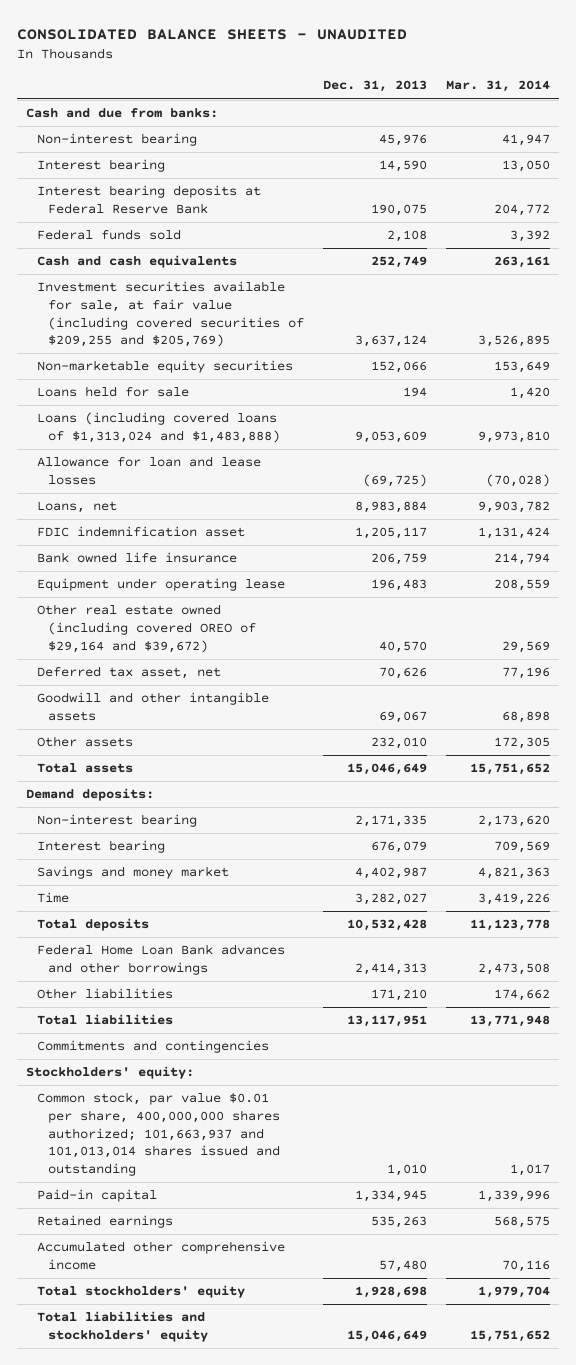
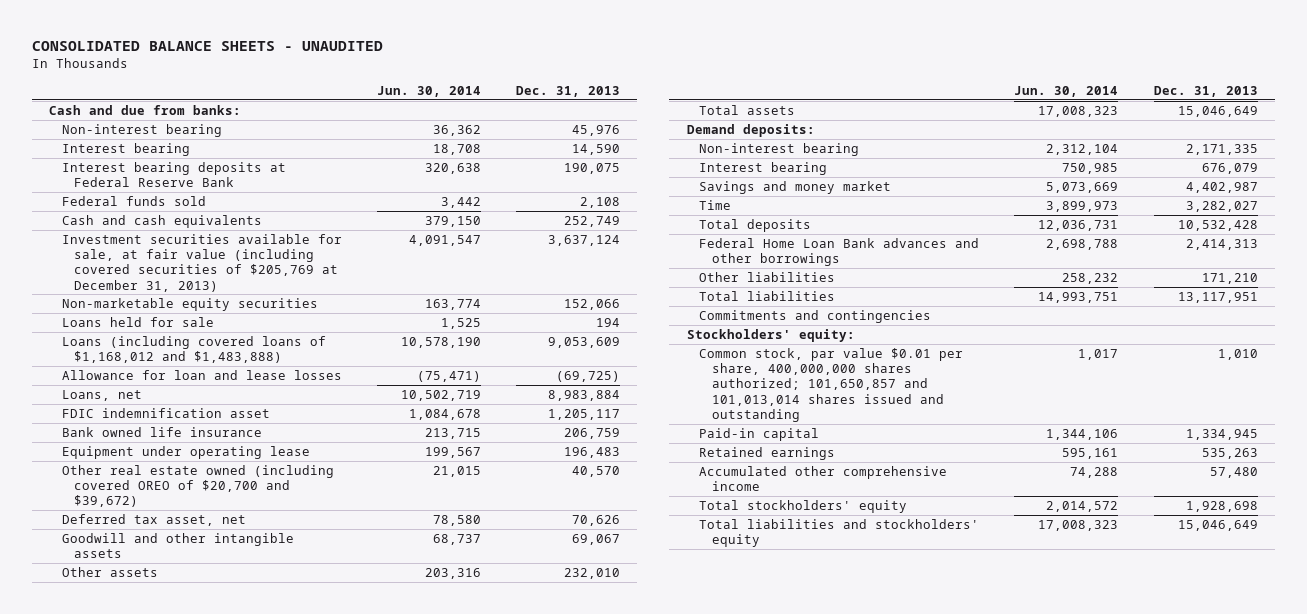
- | Dec. 31, 2013 | Mar. 31, 2014
+ | Jun. 30, 2014 | Dec. 31, 2013
- Investment securities available for sale, at fair value (including covered securities of $209,255 and $205,769) | 3,637,124 | 3,526,895
+ Investment securities available for sale, at fair value (including covered securities of $205,769 at December 31, 2013) | 4,091,547 | 3,637,124
- Loans (including covered loans of $1,313,024 and $1,483,888) | 9,053,609 | 9,973,810
+ Loans (including covered loans of $1,168,012 and $1,483,888) | 10,578,190 | 9,053,609
- Other real estate owned (including covered OREO of $29,164 and $39,672) | 40,570 | 29,569
+ Other real estate owned (including covered OREO of $20,700 and $39,672) | 21,015 | 40,570
- Common stock, par value $0.01 per share, 400,000,000 shares authorized; 101,663,937 and 101,013,014 shares issued and outstanding | 1,010 | 1,017
+ Common stock, par value $0.01 per share, 400,000,000 shares authorized; 101,650,857 and 101,013,014 shares issued and outstanding | 1,017 | 1,010

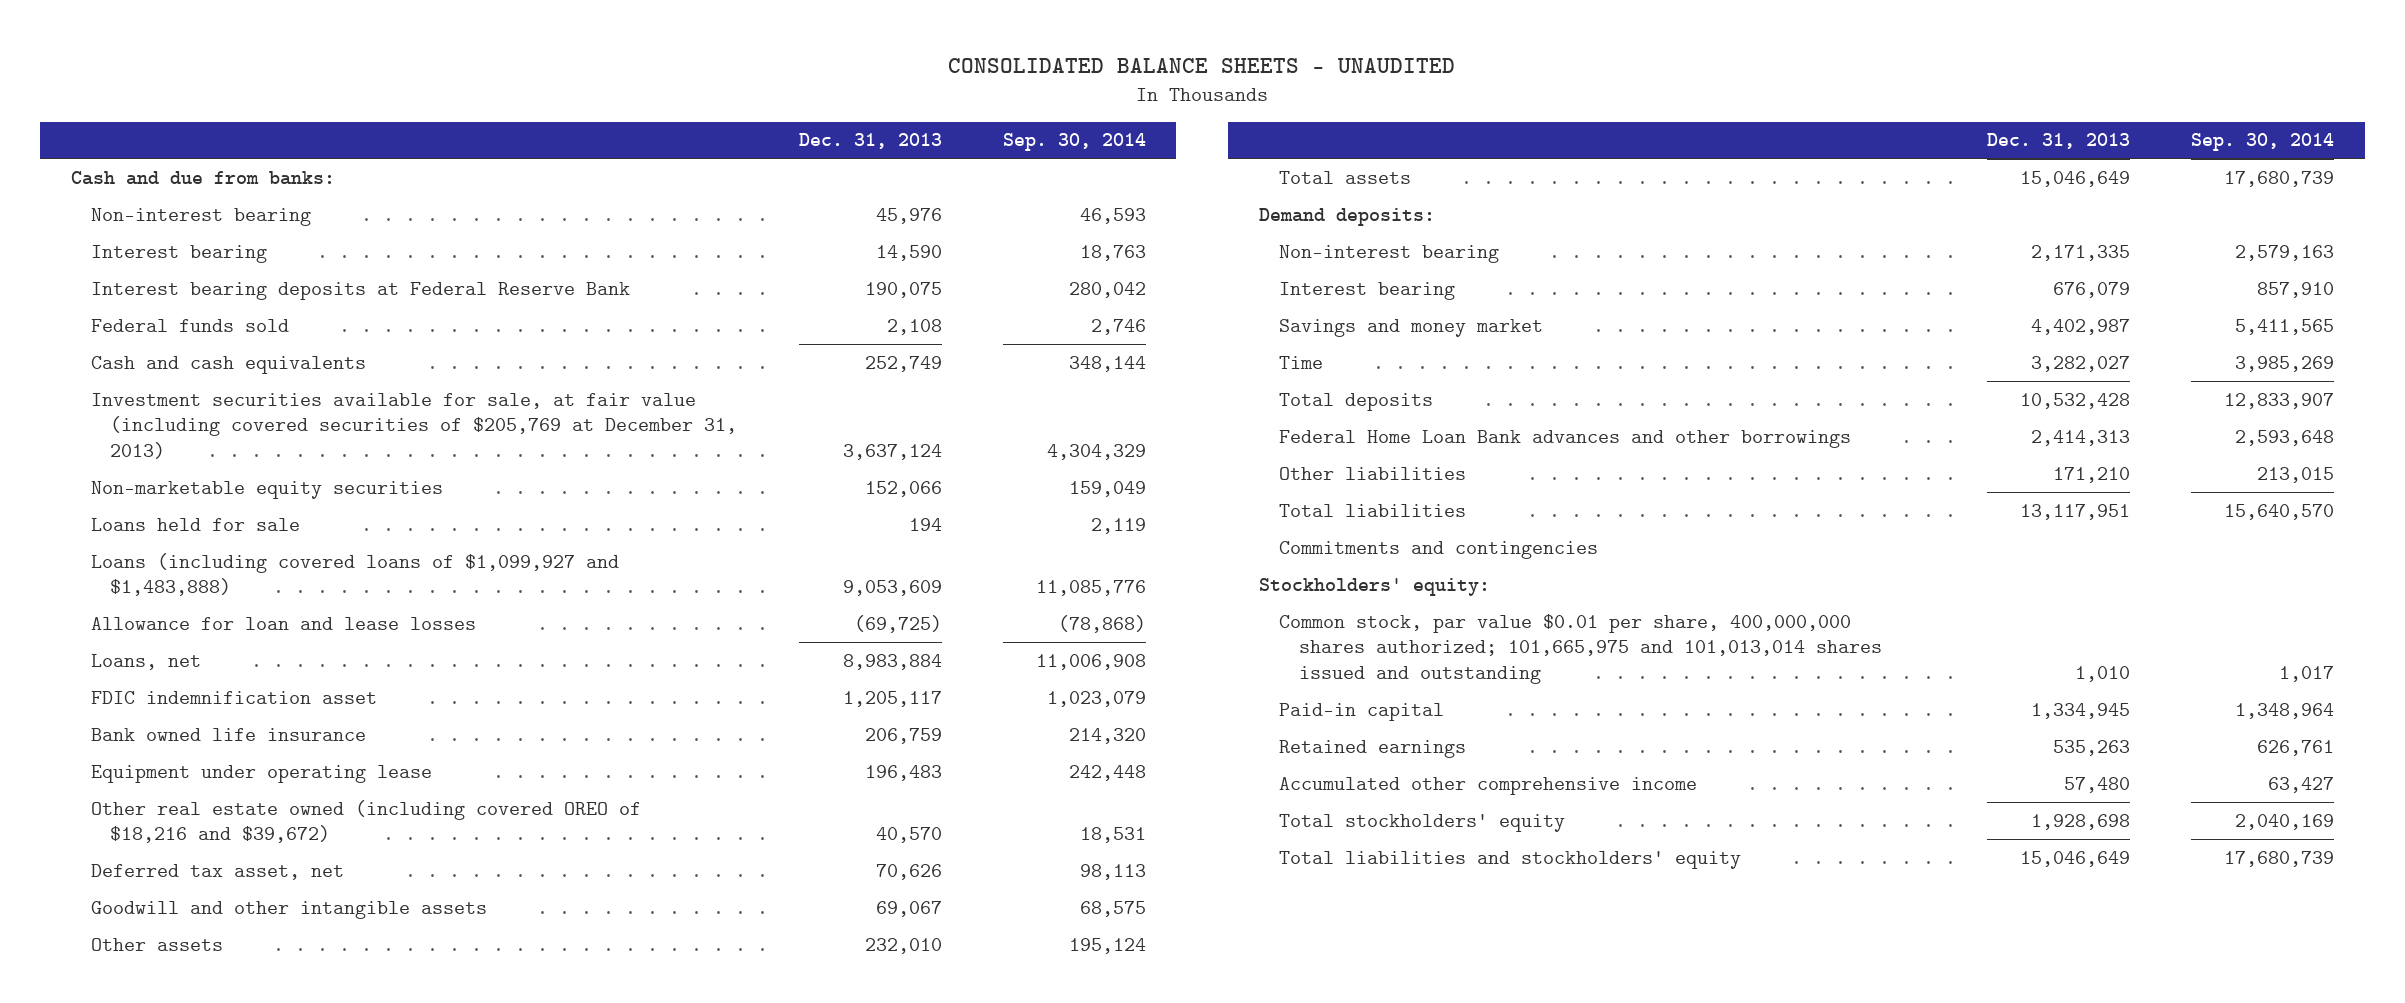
- | Jun. 30, 2014 | Dec. 31, 2013
+ | Dec. 31, 2013 | Sep. 30, 2014
- Loans (including covered loans of $1,168,012 and $1,483,888) | 10,578,190 | 9,053,609
+ Loans (including covered loans of $1,099,927 and $1,483,888) | 9,053,609 | 11,085,776
- Other real estate owned (including covered OREO of $20,700 and $39,672) | 21,015 | 40,570
+ Other real estate owned (including covered OREO of $18,216 and $39,672) | 40,570 | 18,531
- Common stock, par value $0.01 per share, 400,000,000 shares authorized; 101,650,857 and 101,013,014 shares issued and outstanding | 1,017 | 1,010
+ Common stock, par value $0.01 per share, 400,000,000 shares authorized; 101,665,975 and 101,013,014 shares issued and outstanding | 1,010 | 1,017

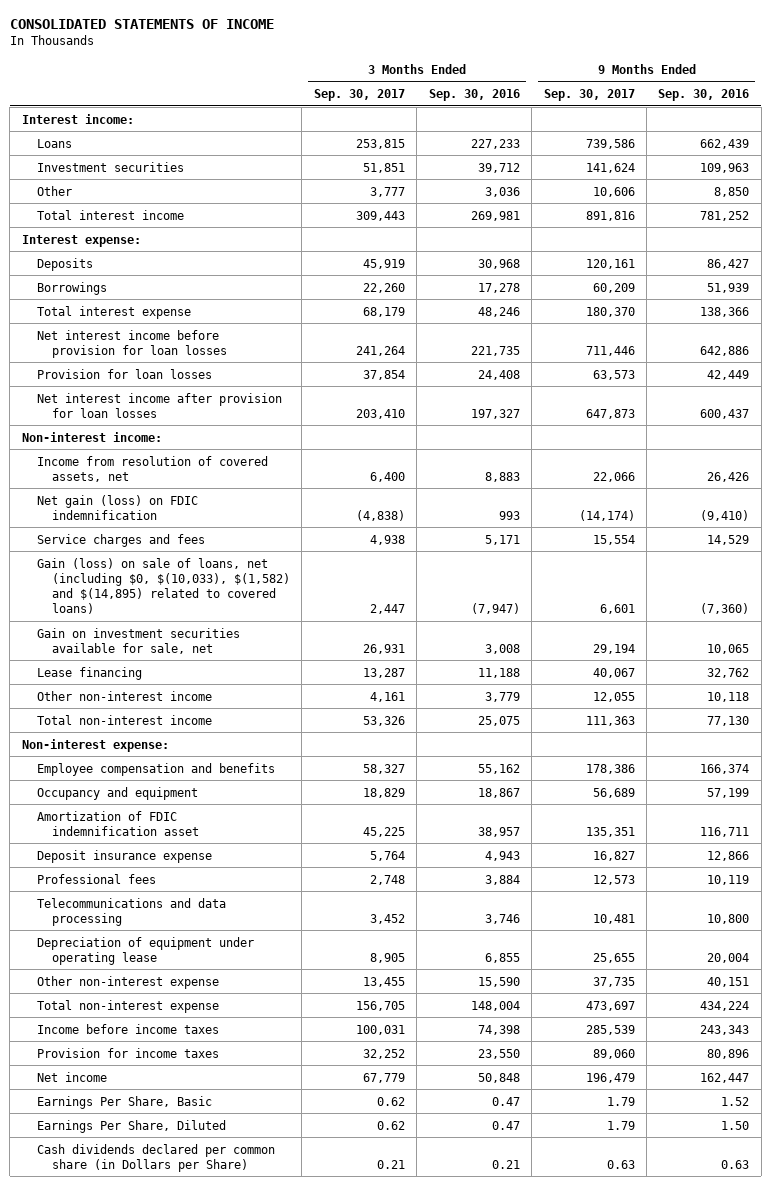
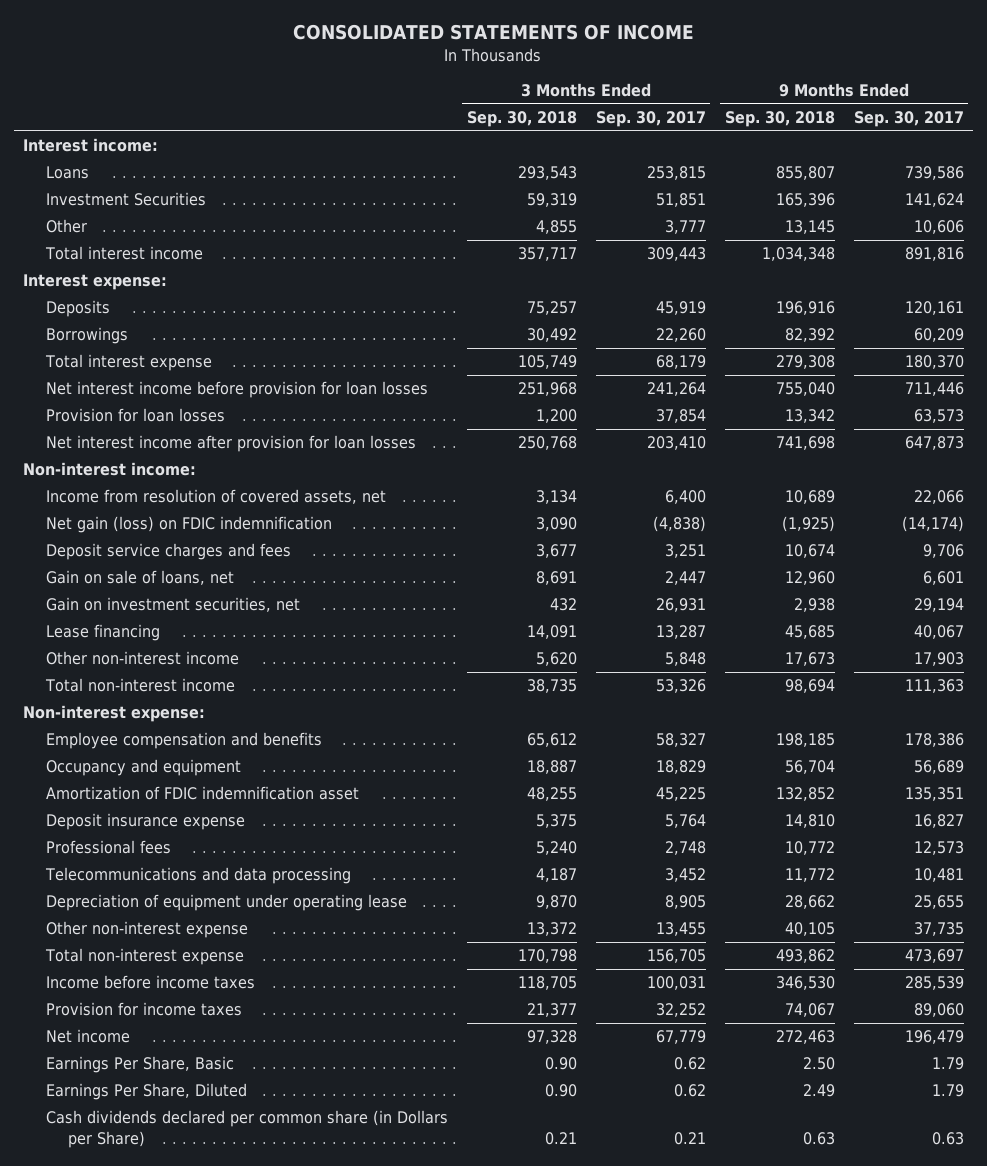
- | 3 Months Ended Sep. 30, 2017 | 3 Months Ended Sep. 30, 2016 | 9 Months Ended Sep. 30, 2017 | 9 Months Ended Sep. 30, 2016
+ | 3 Months Ended Sep. 30, 2018 | 3 Months Ended Sep. 30, 2017 | 9 Months Ended Sep. 30, 2018 | 9 Months Ended Sep. 30, 2017
- Investment securities | 51,851 | 39,712 | 141,624 | 109,963
+ Investment Securities | 59,319 | 51,851 | 165,396 | 141,624
- Service charges and fees | 4,938 | 5,171 | 15,554 | 14,529
- Gain (loss) on sale of loans, net (including $0, $(10,033), $(1,582) and $(14,895) related to covered loans) | 2,447 | (7,947) | 6,601 | (7,360)
- Gain on investment securities available for sale, net | 26,931 | 3,008 | 29,194 | 10,065
+ Deposit service charges and fees | 3,677 | 3,251 | 10,674 | 9,706
+ Gain on sale of loans, net | 8,691 | 2,447 | 12,960 | 6,601
+ Gain on investment securities, net | 432 | 26,931 | 2,938 | 29,194
- Other non-interest income | 4,161 | 3,779 | 12,055 | 10,118
+ Other non-interest income | 5,620 | 5,848 | 17,673 | 17,903

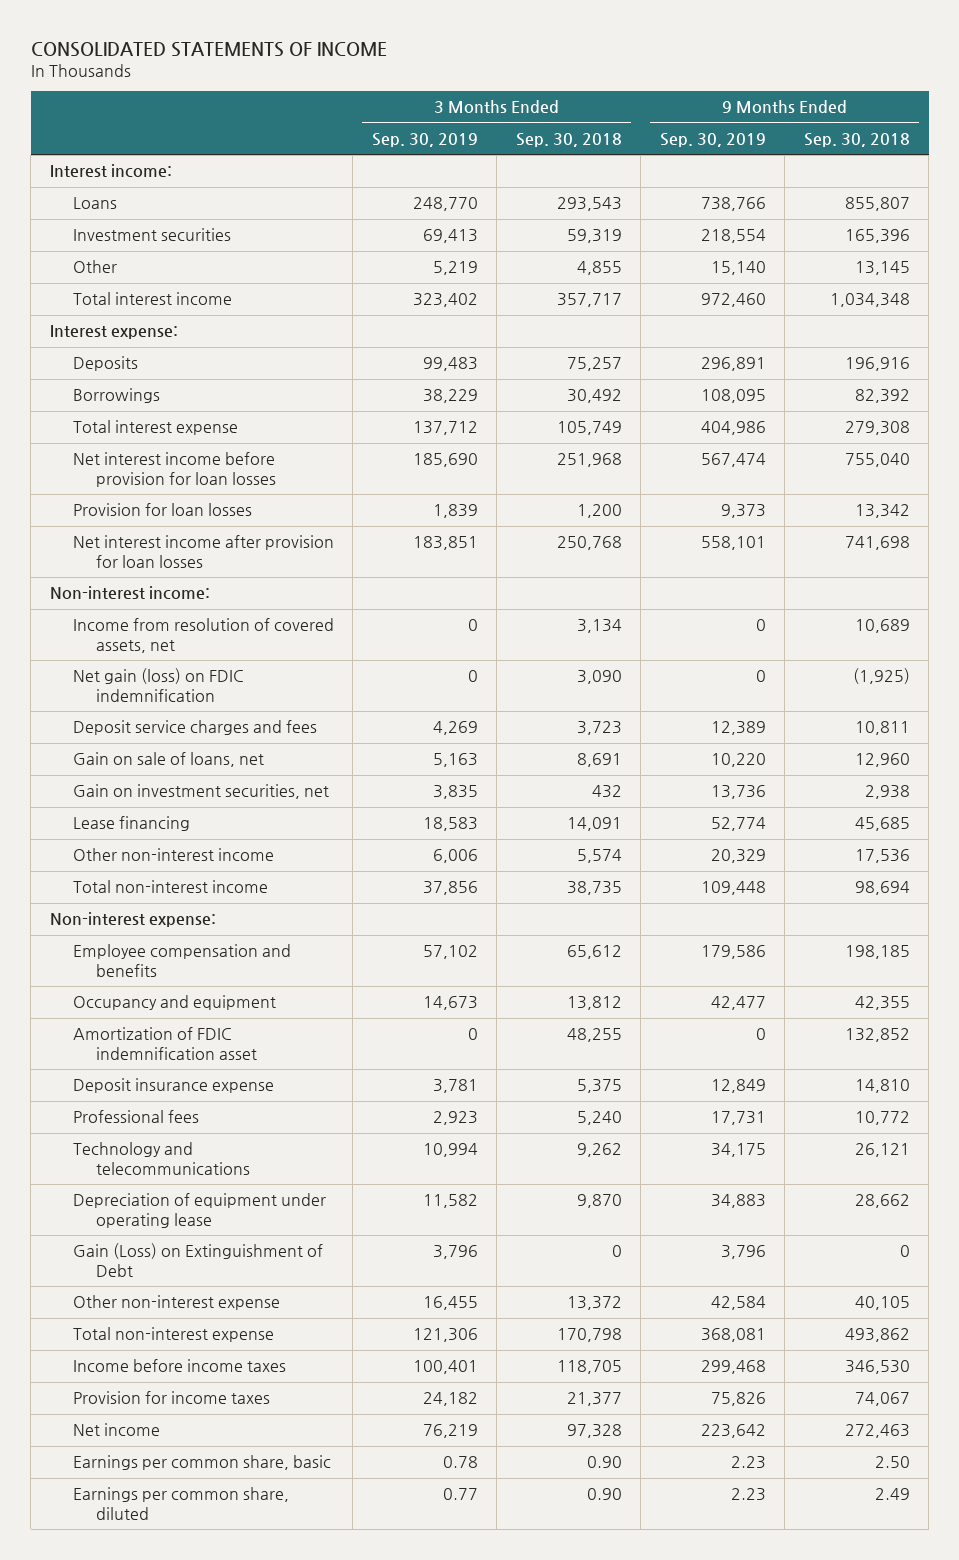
- | 3 Months Ended Sep. 30, 2018 | 3 Months Ended Sep. 30, 2017 | 9 Months Ended Sep. 30, 2018 | 9 Months Ended Sep. 30, 2017
+ | 3 Months Ended Sep. 30, 2019 | 3 Months Ended Sep. 30, 2018 | 9 Months Ended Sep. 30, 2019 | 9 Months Ended Sep. 30, 2018
- Investment Securities | 59,319 | 51,851 | 165,396 | 141,624
+ Investment securities | 69,413 | 59,319 | 218,554 | 165,396
- Deposit service charges and fees | 3,677 | 3,251 | 10,674 | 9,706
+ Deposit service charges and fees | 4,269 | 3,723 | 12,389 | 10,811
- Other non-interest income | 5,620 | 5,848 | 17,673 | 17,903
+ Other non-interest income | 6,006 | 5,574 | 20,329 | 17,536
- Occupancy and equipment | 18,887 | 18,829 | 56,704 | 56,689
+ Occupancy and equipment | 14,673 | 13,812 | 42,477 | 42,355
- Telecommunications and data processing | 4,187 | 3,452 | 11,772 | 10,481
+ Technology and telecommunications | 10,994 | 9,262 | 34,175 | 26,121
+ Gain (Loss) on Extinguishment of Debt | 3,796 | 0 | 3,796 | 0
- Earnings Per Share, Basic | 0.90 | 0.62 | 2.50 | 1.79
- Earnings Per Share, Diluted | 0.90 | 0.62 | 2.49 | 1.79
- Cash dividends declared per common share (in Dollars per Share) | 0.21 | 0.21 | 0.63 | 0.63
+ Earnings per common share, basic | 0.78 | 0.90 | 2.23 | 2.50
+ Earnings per common share, diluted | 0.77 | 0.90 | 2.23 | 2.49

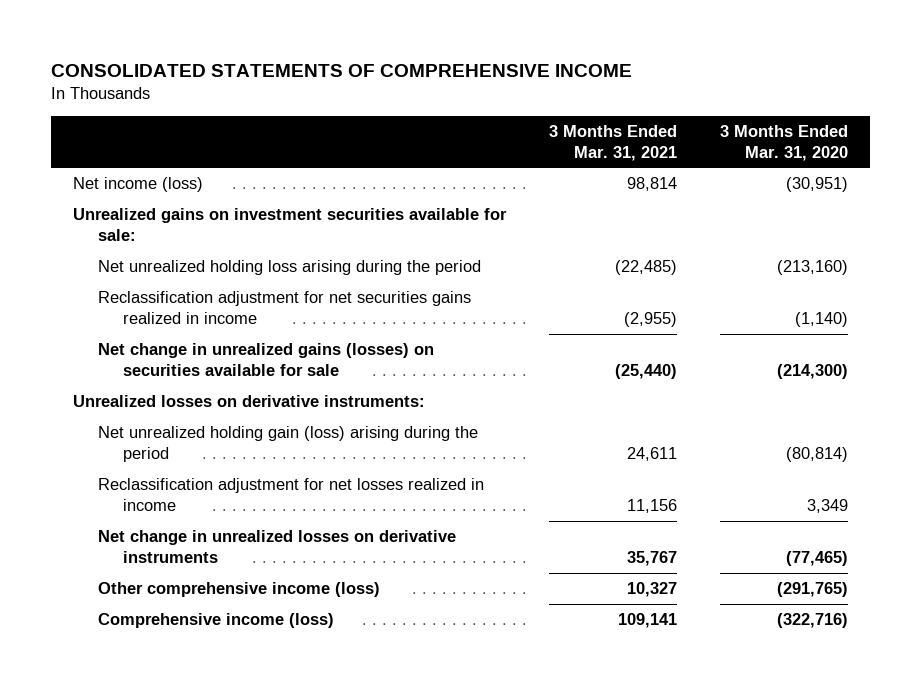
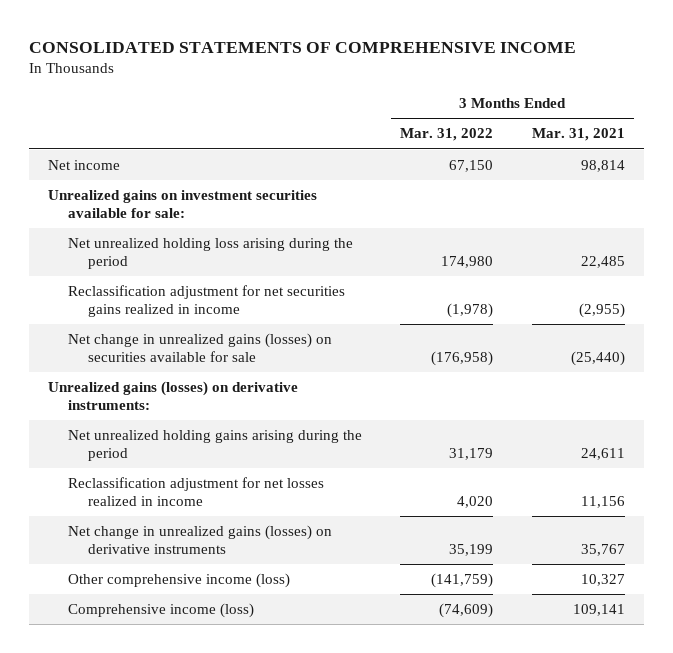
- | 3 Months Ended Mar. 31, 2021 | 3 Months Ended Mar. 31, 2020
+ | 3 Months Ended Mar. 31, 2022 | 3 Months Ended Mar. 31, 2021
- Net income (loss) | 98,814 | (30,951)
+ Net income | 67,150 | 98,814
- Net unrealized holding loss arising during the period | (22,485) | (213,160)
+ Net unrealized holding loss arising during the period | 174,980 | 22,485
- Unrealized losses on derivative instruments:
- Net unrealized holding gain (loss) arising during the period | 24,611 | (80,814)
+ Unrealized gains (losses) on derivative instruments:
+ Net unrealized holding gains arising during the period | 31,179 | 24,611
- Net change in unrealized losses on derivative instruments | 35,767 | (77,465)
+ Net change in unrealized gains (losses) on derivative instruments | 35,199 | 35,767

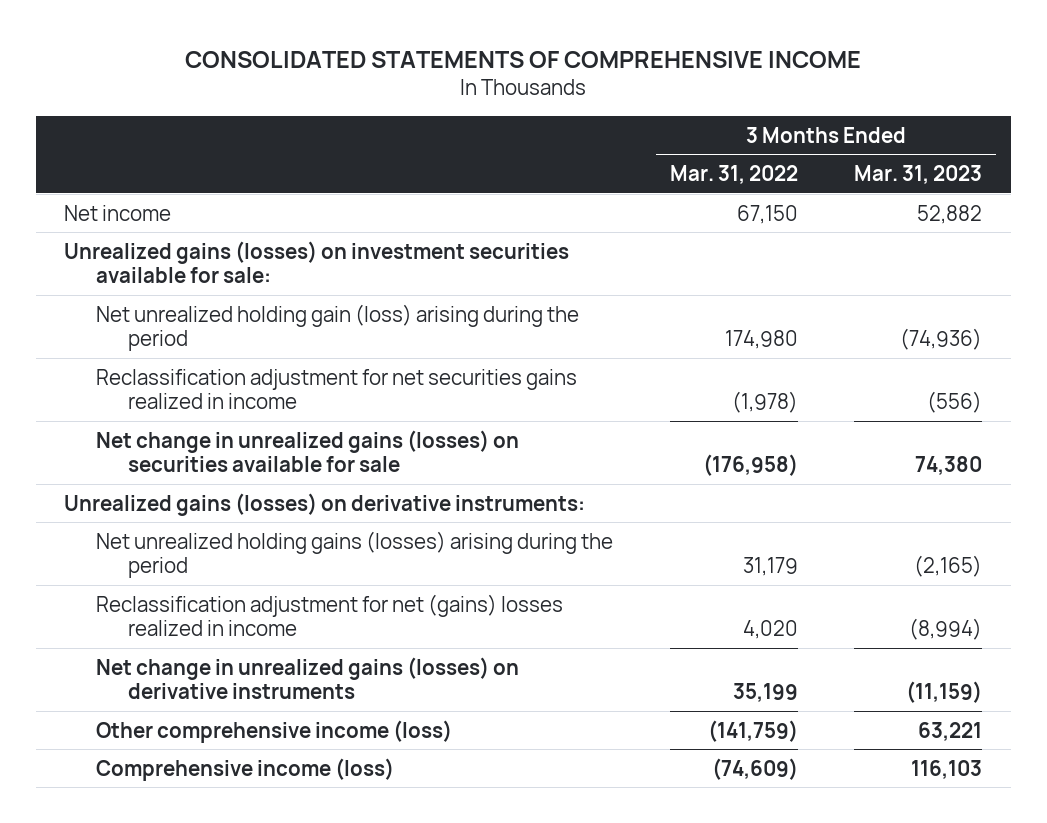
- | 3 Months Ended Mar. 31, 2022 | 3 Months Ended Mar. 31, 2021
+ | 3 Months Ended Mar. 31, 2022 | 3 Months Ended Mar. 31, 2023
- Unrealized gains on investment securities available for sale:
- Net unrealized holding loss arising during the period | 174,980 | 22,485
+ Unrealized gains (losses) on investment securities available for sale:
+ Net unrealized holding gain (loss) arising during the period | 174,980 | (74,936)
- Net unrealized holding gains arising during the period | 31,179 | 24,611
- Reclassification adjustment for net losses realized in income | 4,020 | 11,156
+ Net unrealized holding gains (losses) arising during the period | 31,179 | (2,165)
+ Reclassification adjustment for net (gains) losses realized in income | 4,020 | (8,994)

